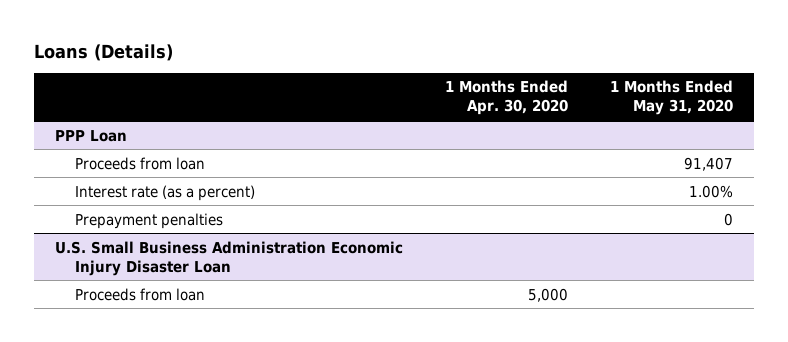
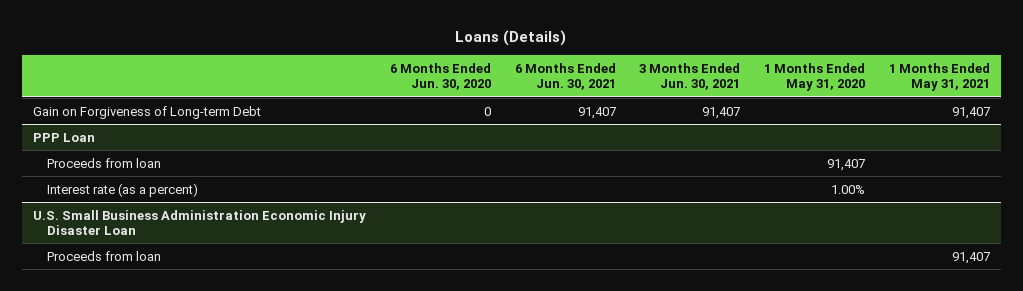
- | 1 Months Ended Apr. 30, 2020 | 1 Months Ended May 31, 2020
+ | 6 Months Ended Jun. 30, 2020 | 6 Months Ended Jun. 30, 2021 | 3 Months Ended Jun. 30, 2021 | 1 Months Ended May 31, 2020 | 1 Months Ended May 31, 2021
+ Gain on Forgiveness of Long-term Debt | 0 | 91,407 | 91,407 | | 91,407
@ PPP Loan
- Prepayment penalties | | 0

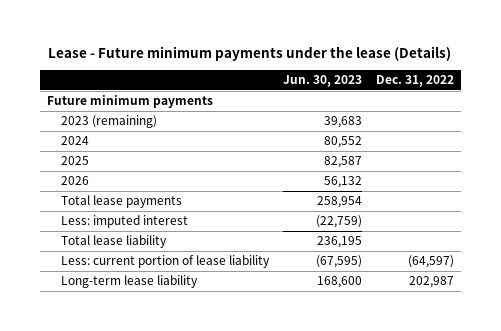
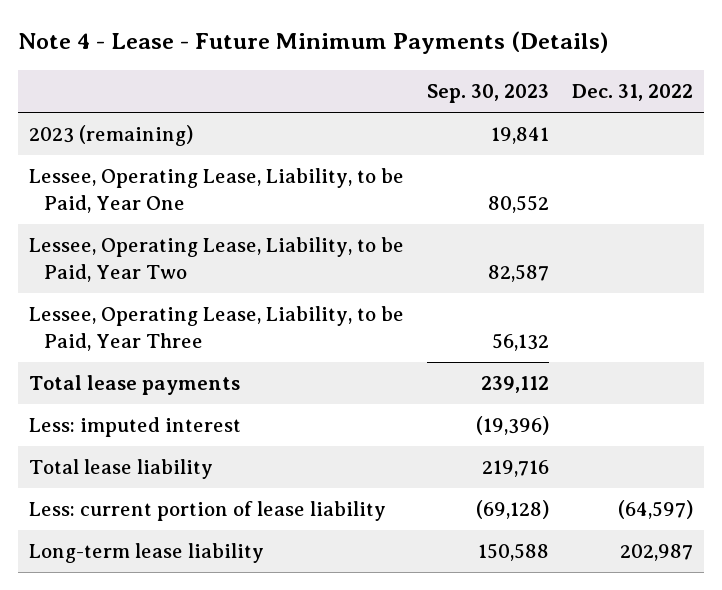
- Lease - Future minimum payments under the lease (Details)
+ Note 4 - Lease - Future Minimum Payments (Details)
- | Jun. 30, 2023 | Dec. 31, 2022
+ | Sep. 30, 2023 | Dec. 31, 2022
- Future minimum payments
- 2024 | 80,552 |
- 2025 | 82,587 |
- 2026 | 56,132 |
+ Lessee, Operating Lease, Liability, to be Paid, Year One | 80,552 |
+ Lessee, Operating Lease, Liability, to be Paid, Year Two | 82,587 |
+ Lessee, Operating Lease, Liability, to be Paid, Year Three | 56,132 |

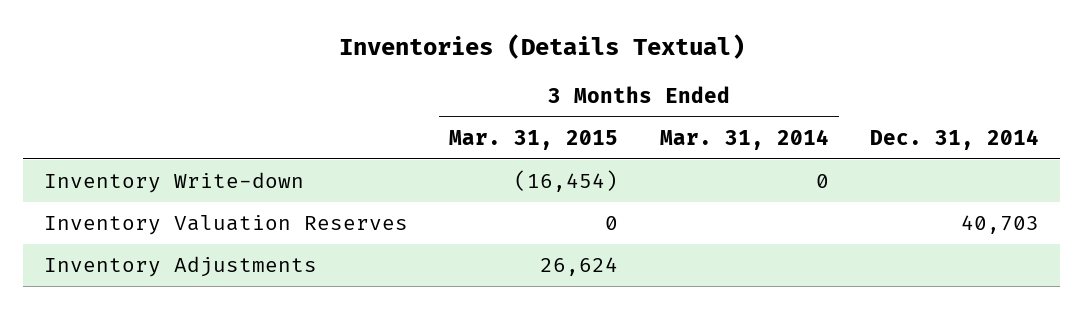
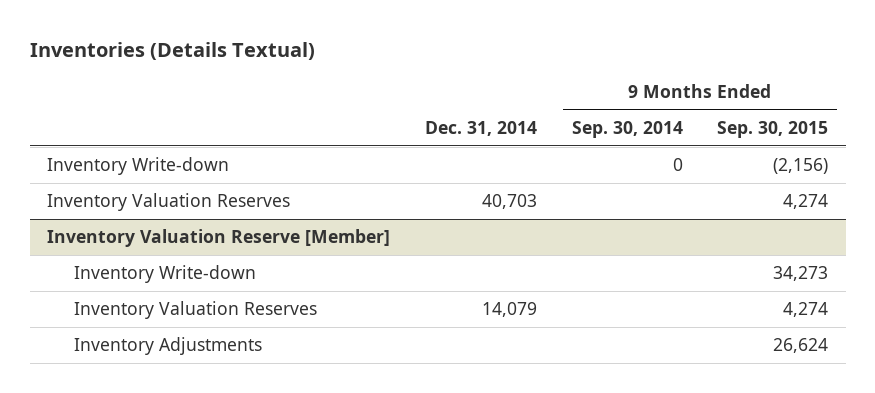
- | 3 Months Ended Mar. 31, 2015 | 3 Months Ended Mar. 31, 2014 | Dec. 31, 2014
+ | Dec. 31, 2014 | 9 Months Ended Sep. 30, 2014 | 9 Months Ended Sep. 30, 2015
- Inventory Adjustments | 26,624 | |
+ Inventory Valuation Reserve [Member]
+ Inventory Write-down | | | 34,273
+ Inventory Valuation Reserves | 14,079 | | 4,274
+ Inventory Adjustments | | | 26,624

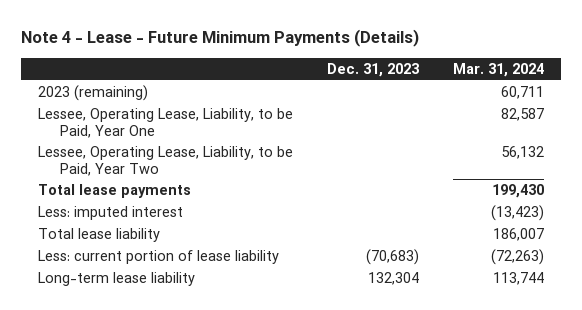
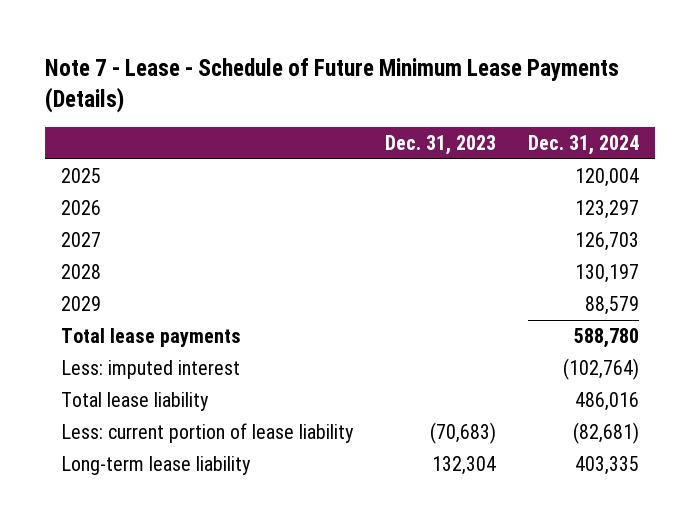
- Note 4 - Lease - Future Minimum Payments (Details)
+ Note 7 - Lease - Schedule of Future Minimum Lease Payments (Details)
- | Dec. 31, 2023 | Mar. 31, 2024
+ | Dec. 31, 2023 | Dec. 31, 2024
- 2023 (remaining) | | 60,711
- Lessee, Operating Lease, Liability, to be Paid, Year One | | 82,587
- Lessee, Operating Lease, Liability, to be Paid, Year Two | | 56,132
+ 2025 | | 120,004
+ 2026 | | 123,297
+ 2027 | | 126,703
+ 2028 | | 130,197
+ 2029 | | 88,579

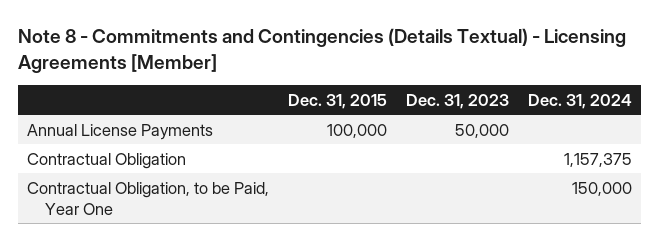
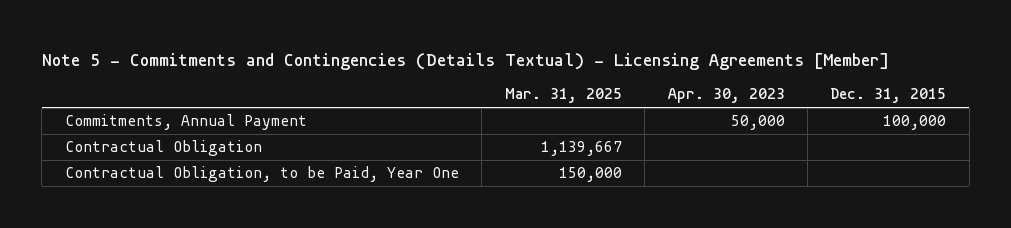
- Note 8 - Commitments and Contingencies (Details Textual) - Licensing Agreements [Member]
+ Note 5 - Commitments and Contingencies (Details Textual) - Licensing Agreements [Member]
- | Dec. 31, 2015 | Dec. 31, 2023 | Dec. 31, 2024
+ | Mar. 31, 2025 | Apr. 30, 2023 | Dec. 31, 2015
- Annual License Payments | 100,000 | 50,000 |
+ Commitments, Annual Payment | | 50,000 | 100,000

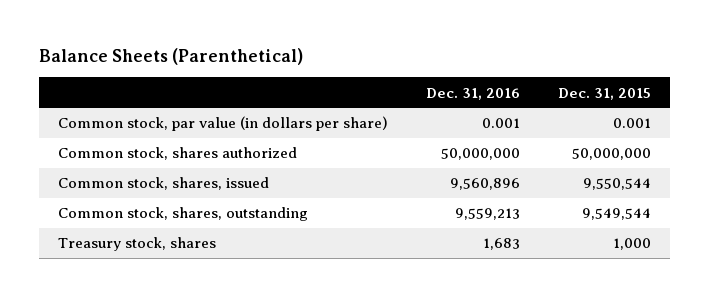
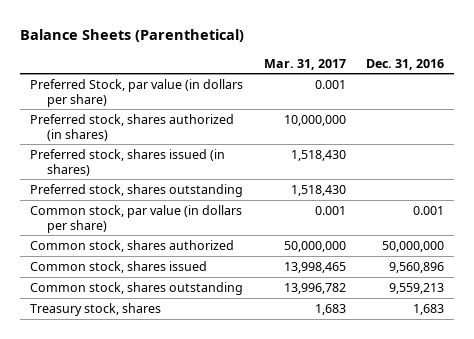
- | Dec. 31, 2016 | Dec. 31, 2015
+ | Mar. 31, 2017 | Dec. 31, 2016
+ Preferred Stock, par value (in dollars per share) | 0.001 |
+ Preferred stock, shares authorized (in shares) | 10,000,000 |
+ Preferred stock, shares issued (in shares) | 1,518,430 |
+ Preferred stock, shares outstanding | 1,518,430 |
- Common stock, shares, issued | 9,560,896 | 9,550,544
- Common stock, shares, outstanding | 9,559,213 | 9,549,544
+ Common stock, shares issued | 13,998,465 | 9,560,896
+ Common stock, shares outstanding | 13,996,782 | 9,559,213

